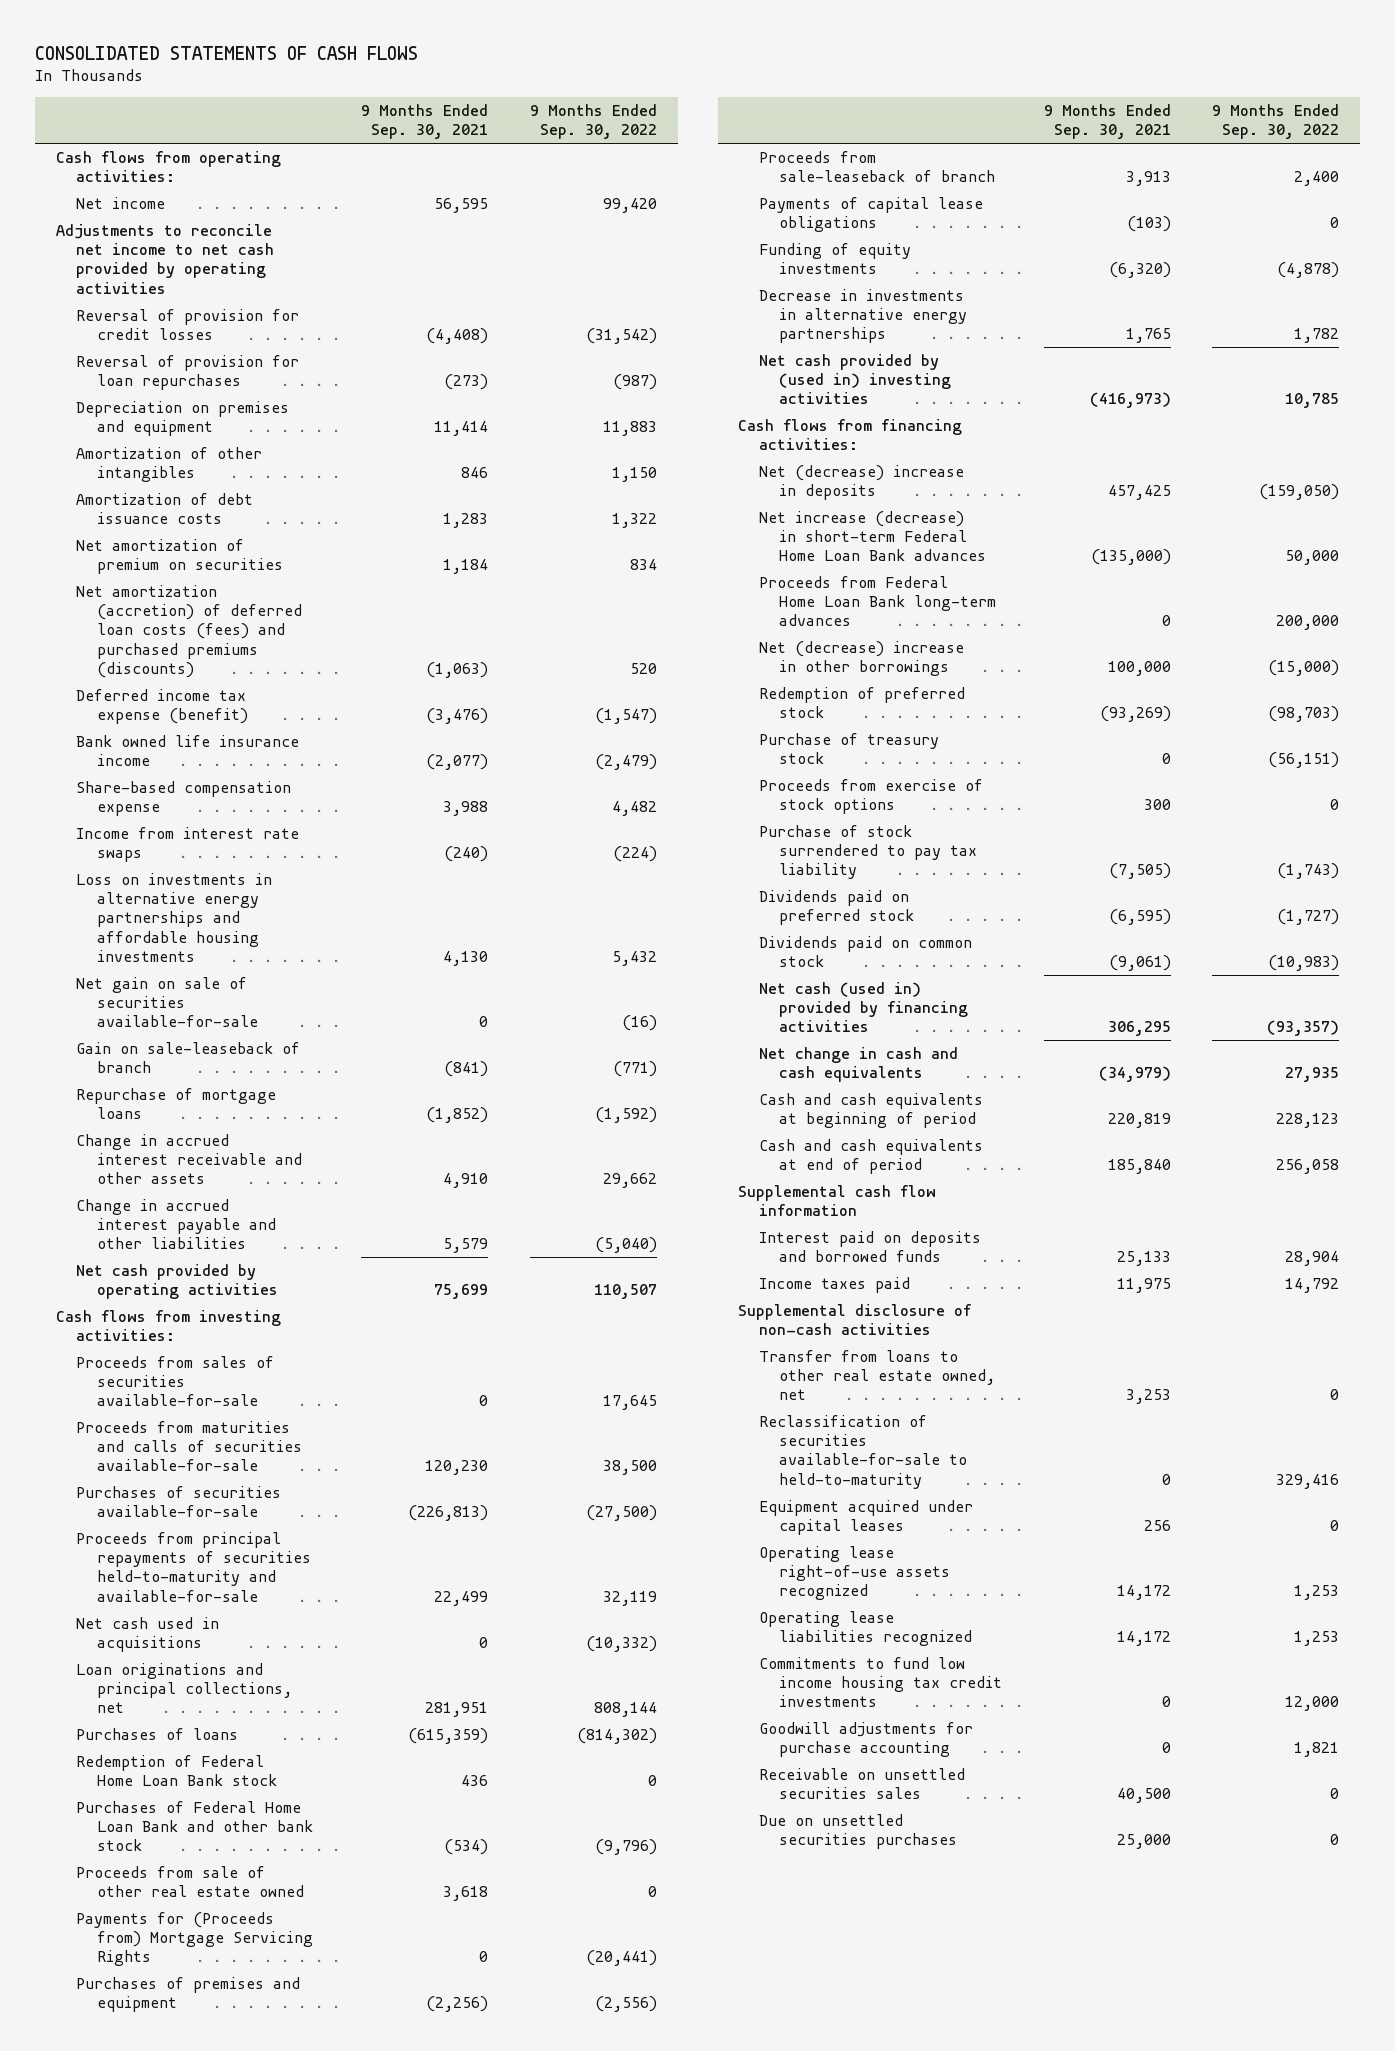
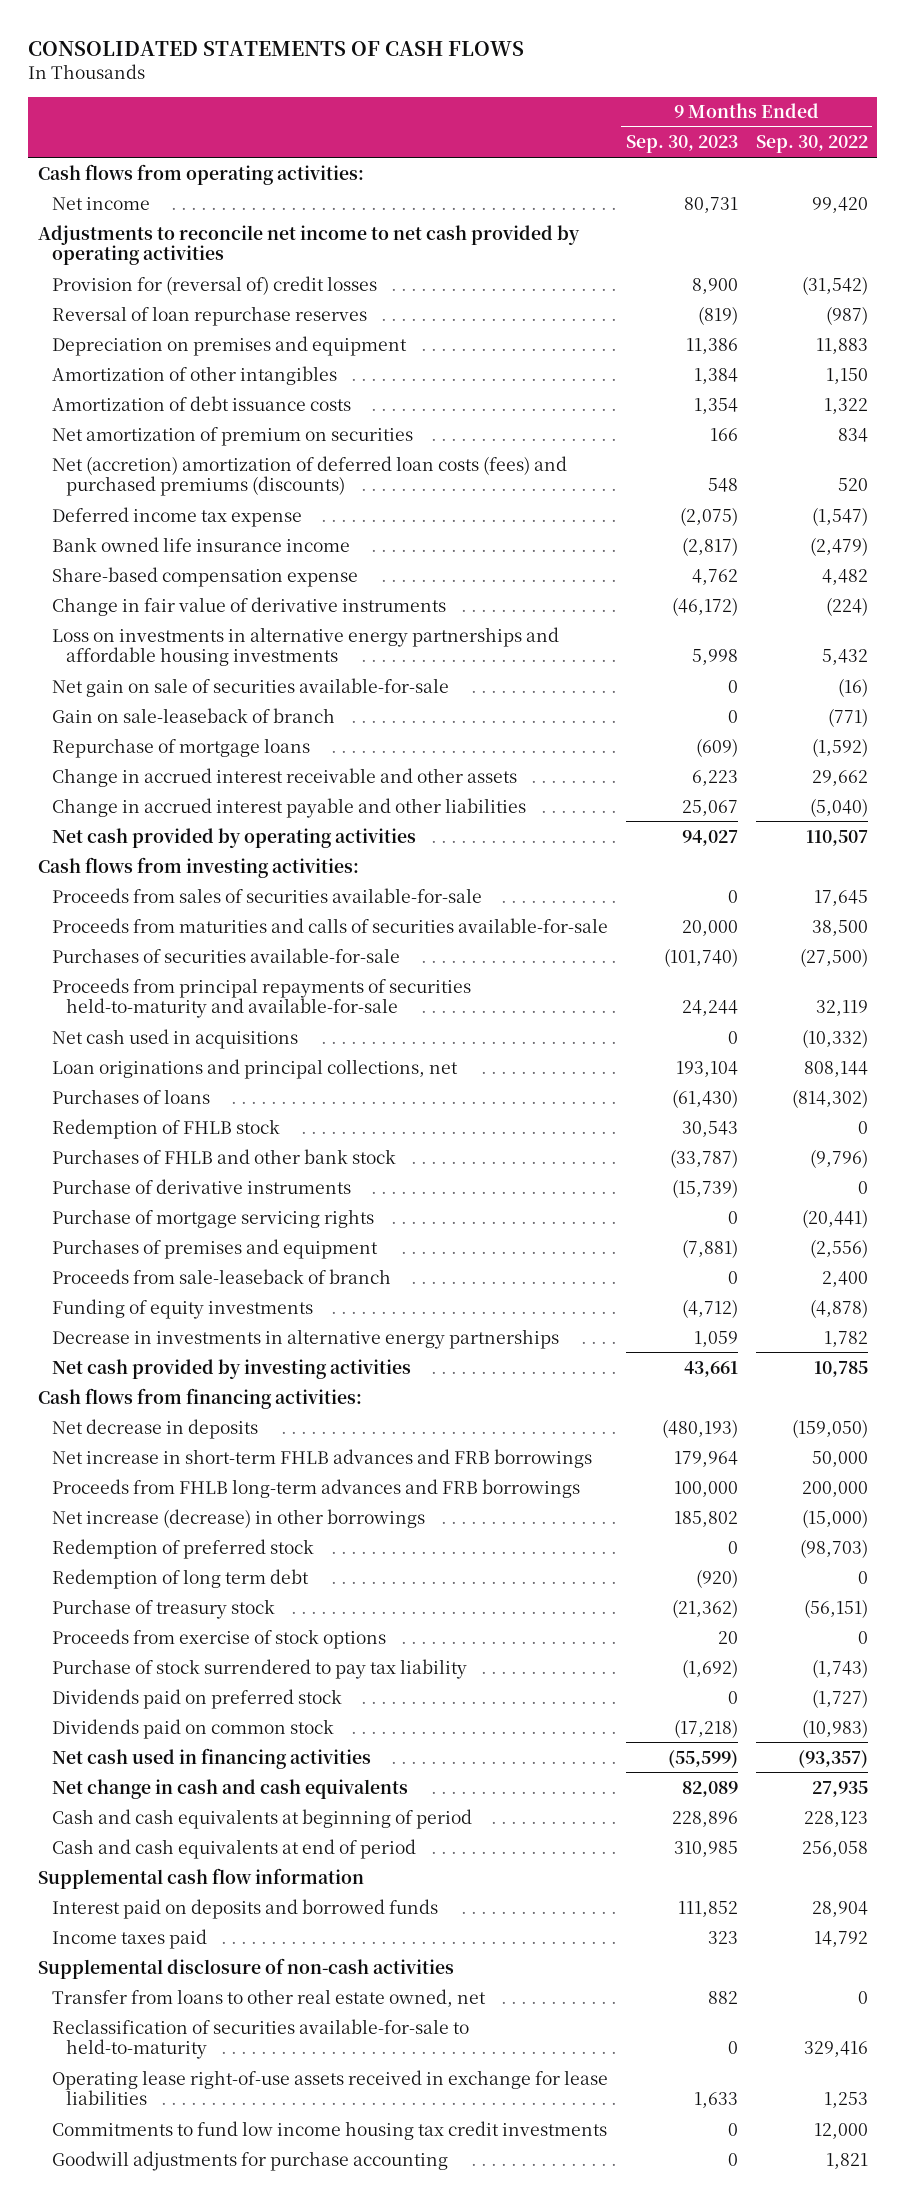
- | 9 Months Ended Sep. 30, 2021 | 9 Months Ended Sep. 30, 2022
+ | 9 Months Ended Sep. 30, 2023 | 9 Months Ended Sep. 30, 2022
- Reversal of provision for credit losses | (4,408) | (31,542)
- Reversal of provision for loan repurchases | (273) | (987)
+ Provision for (reversal of) credit losses | 8,900 | (31,542)
+ Reversal of loan repurchase reserves | (819) | (987)
- Net amortization (accretion) of deferred loan costs (fees) and purchased premiums (discounts) | (1,063) | 520
- Deferred income tax expense (benefit) | (3,476) | (1,547)
+ Net (accretion) amortization of deferred loan costs (fees) and purchased premiums (discounts) | 548 | 520
+ Deferred income tax expense | (2,075) | (1,547)
- Income from interest rate swaps | (240) | (224)
+ Change in fair value of derivative instruments | (46,172) | (224)
- Redemption of Federal Home Loan Bank stock | 436 | 0
- Purchases of Federal Home Loan Bank and other bank stock | (534) | (9,796)
- Proceeds from sale of other real estate owned | 3,618 | 0
- Payments for (Proceeds from) Mortgage Servicing Rights | 0 | (20,441)
+ Redemption of FHLB stock | 30,543 | 0
+ Purchases of FHLB and other bank stock | (33,787) | (9,796)
+ Purchase of derivative instruments | (15,739) | 0
+ Purchase of mortgage servicing rights | 0 | (20,441)
- Payments of capital lease obligations | (103) | 0
- Net cash provided by (used in) investing activities | (416,973) | 10,785
+ Net cash provided by investing activities | 43,661 | 10,785
- Net (decrease) increase in deposits | 457,425 | (159,050)
- Net increase (decrease) in short-term Federal Home Loan Bank advances | (135,000) | 50,000
- Proceeds from Federal Home Loan Bank long-term advances | 0 | 200,000
- Net (decrease) increase in other borrowings | 100,000 | (15,000)
+ Net decrease in deposits | (480,193) | (159,050)
+ Net increase in short-term FHLB advances and FRB borrowings | 179,964 | 50,000
+ Proceeds from FHLB long-term advances and FRB borrowings | 100,000 | 200,000
+ Net increase (decrease) in other borrowings | 185,802 | (15,000)
+ Redemption of long term debt | (920) | 0
- Net cash (used in) provided by financing activities | 306,295 | (93,357)
+ Net cash used in financing activities | (55,599) | (93,357)
- Equipment acquired under capital leases | 256 | 0
- Operating lease right-of-use assets recognized | 14,172 | 1,253
- Operating lease liabilities recognized | 14,172 | 1,253
+ Operating lease right-of-use assets received in exchange for lease liabilities | 1,633 | 1,253
- Receivable on unsettled securities sales | 40,500 | 0
- Due on unsettled securities purchases | 25,000 | 0

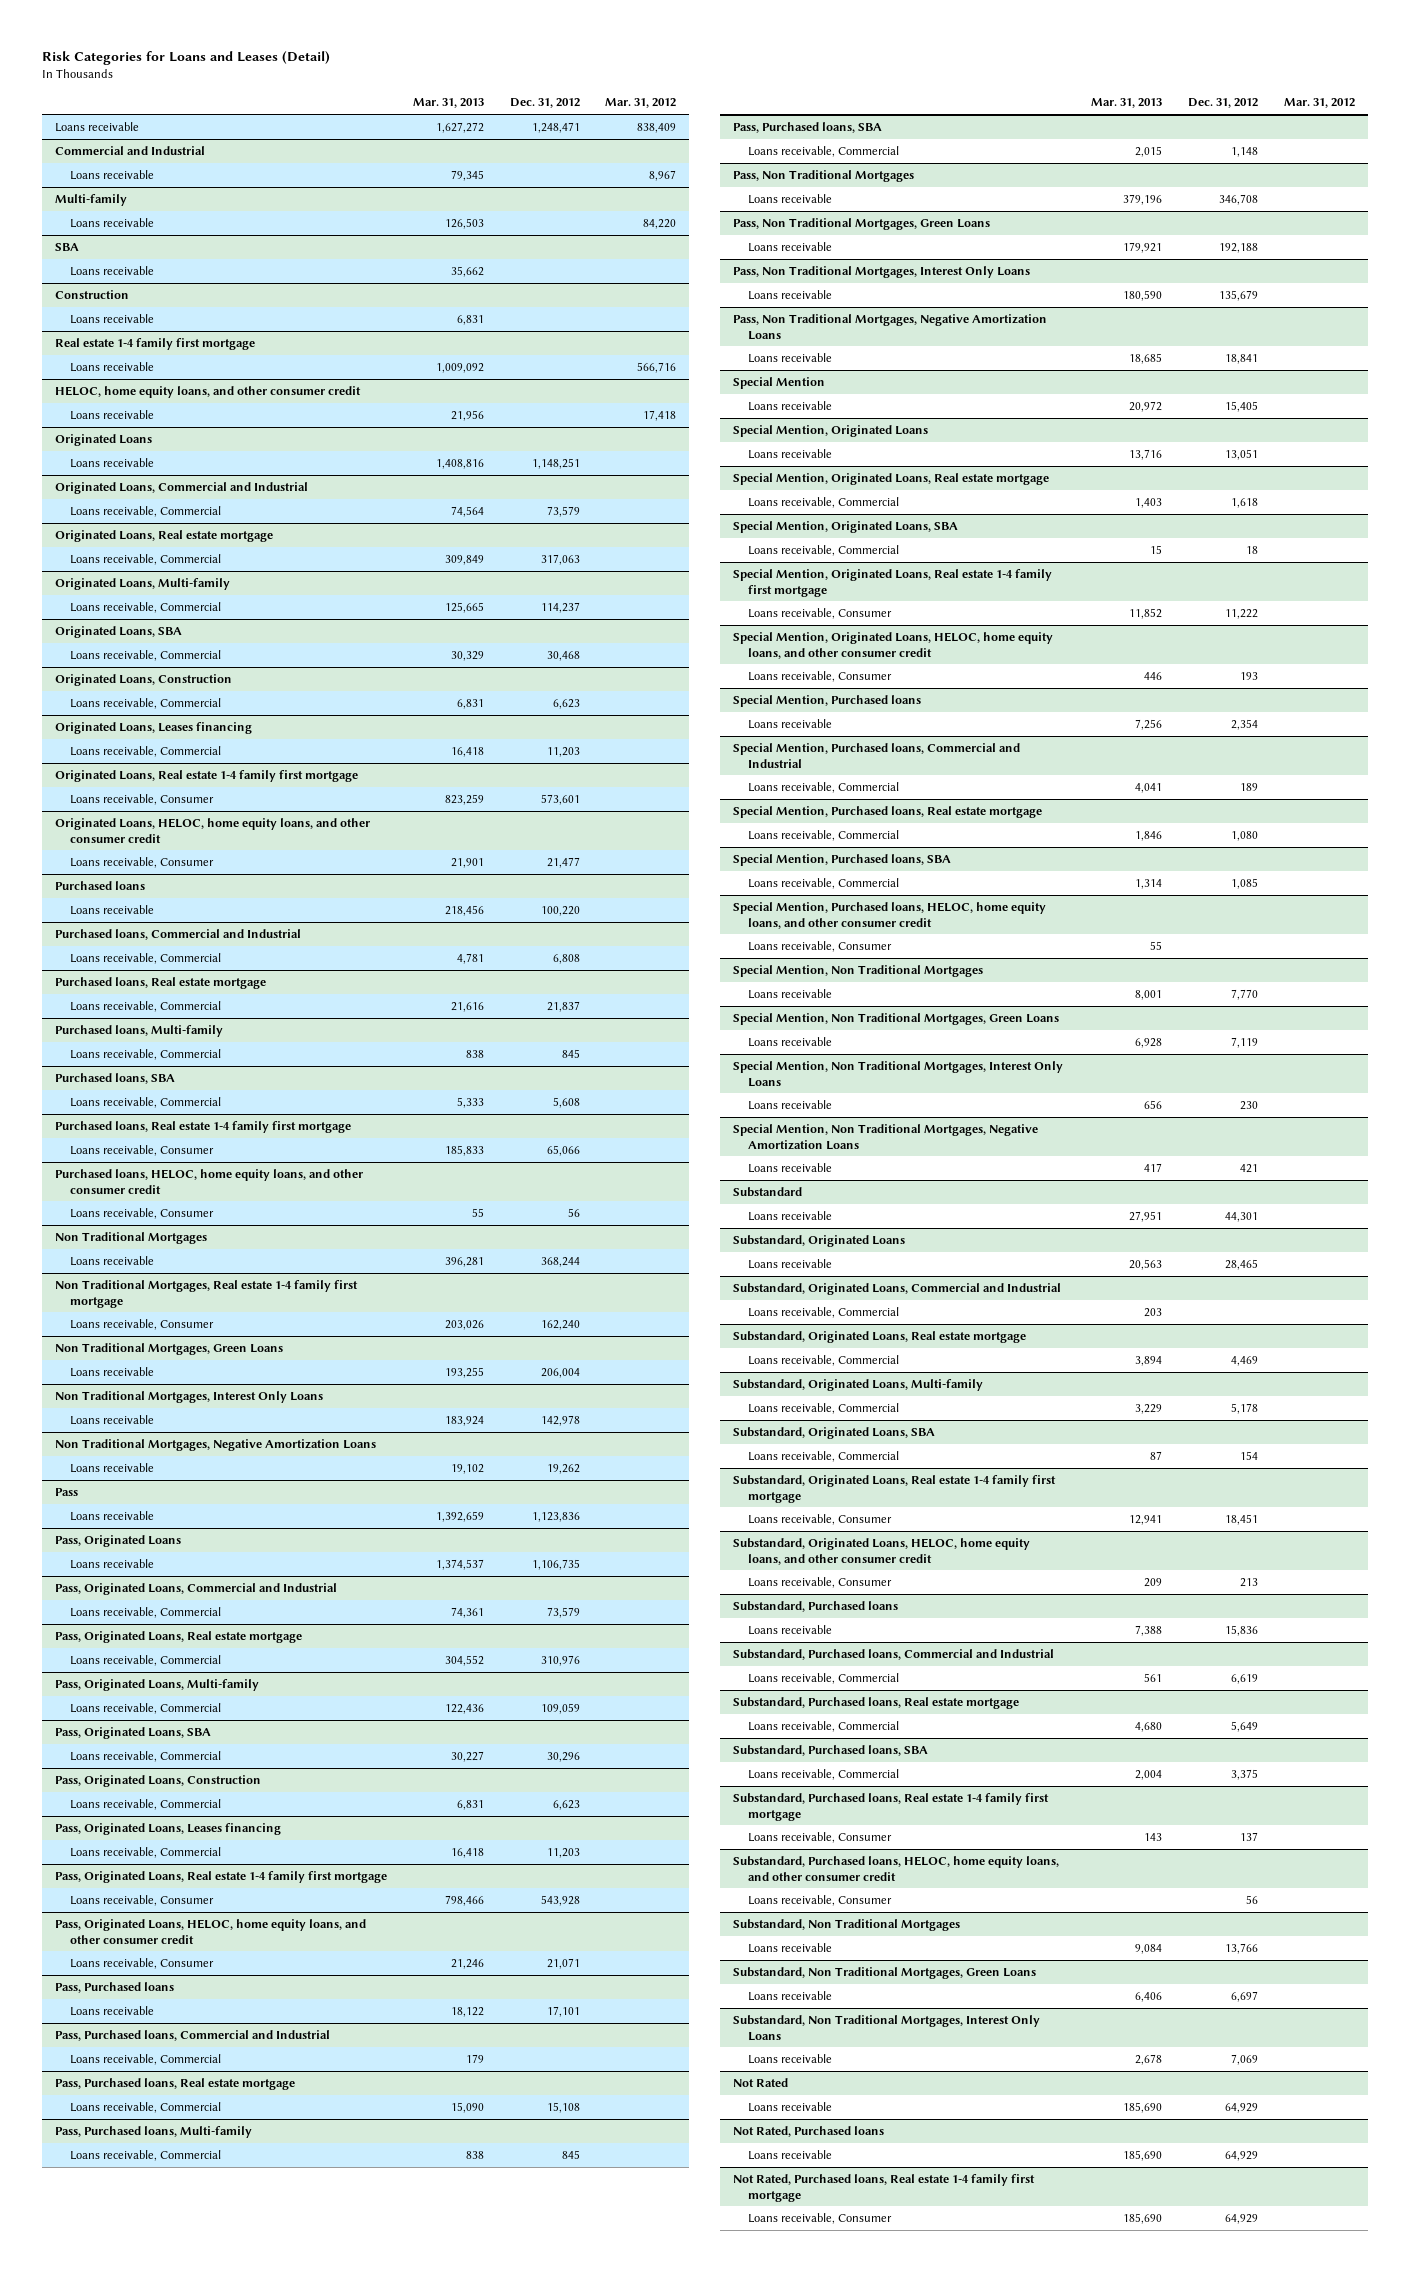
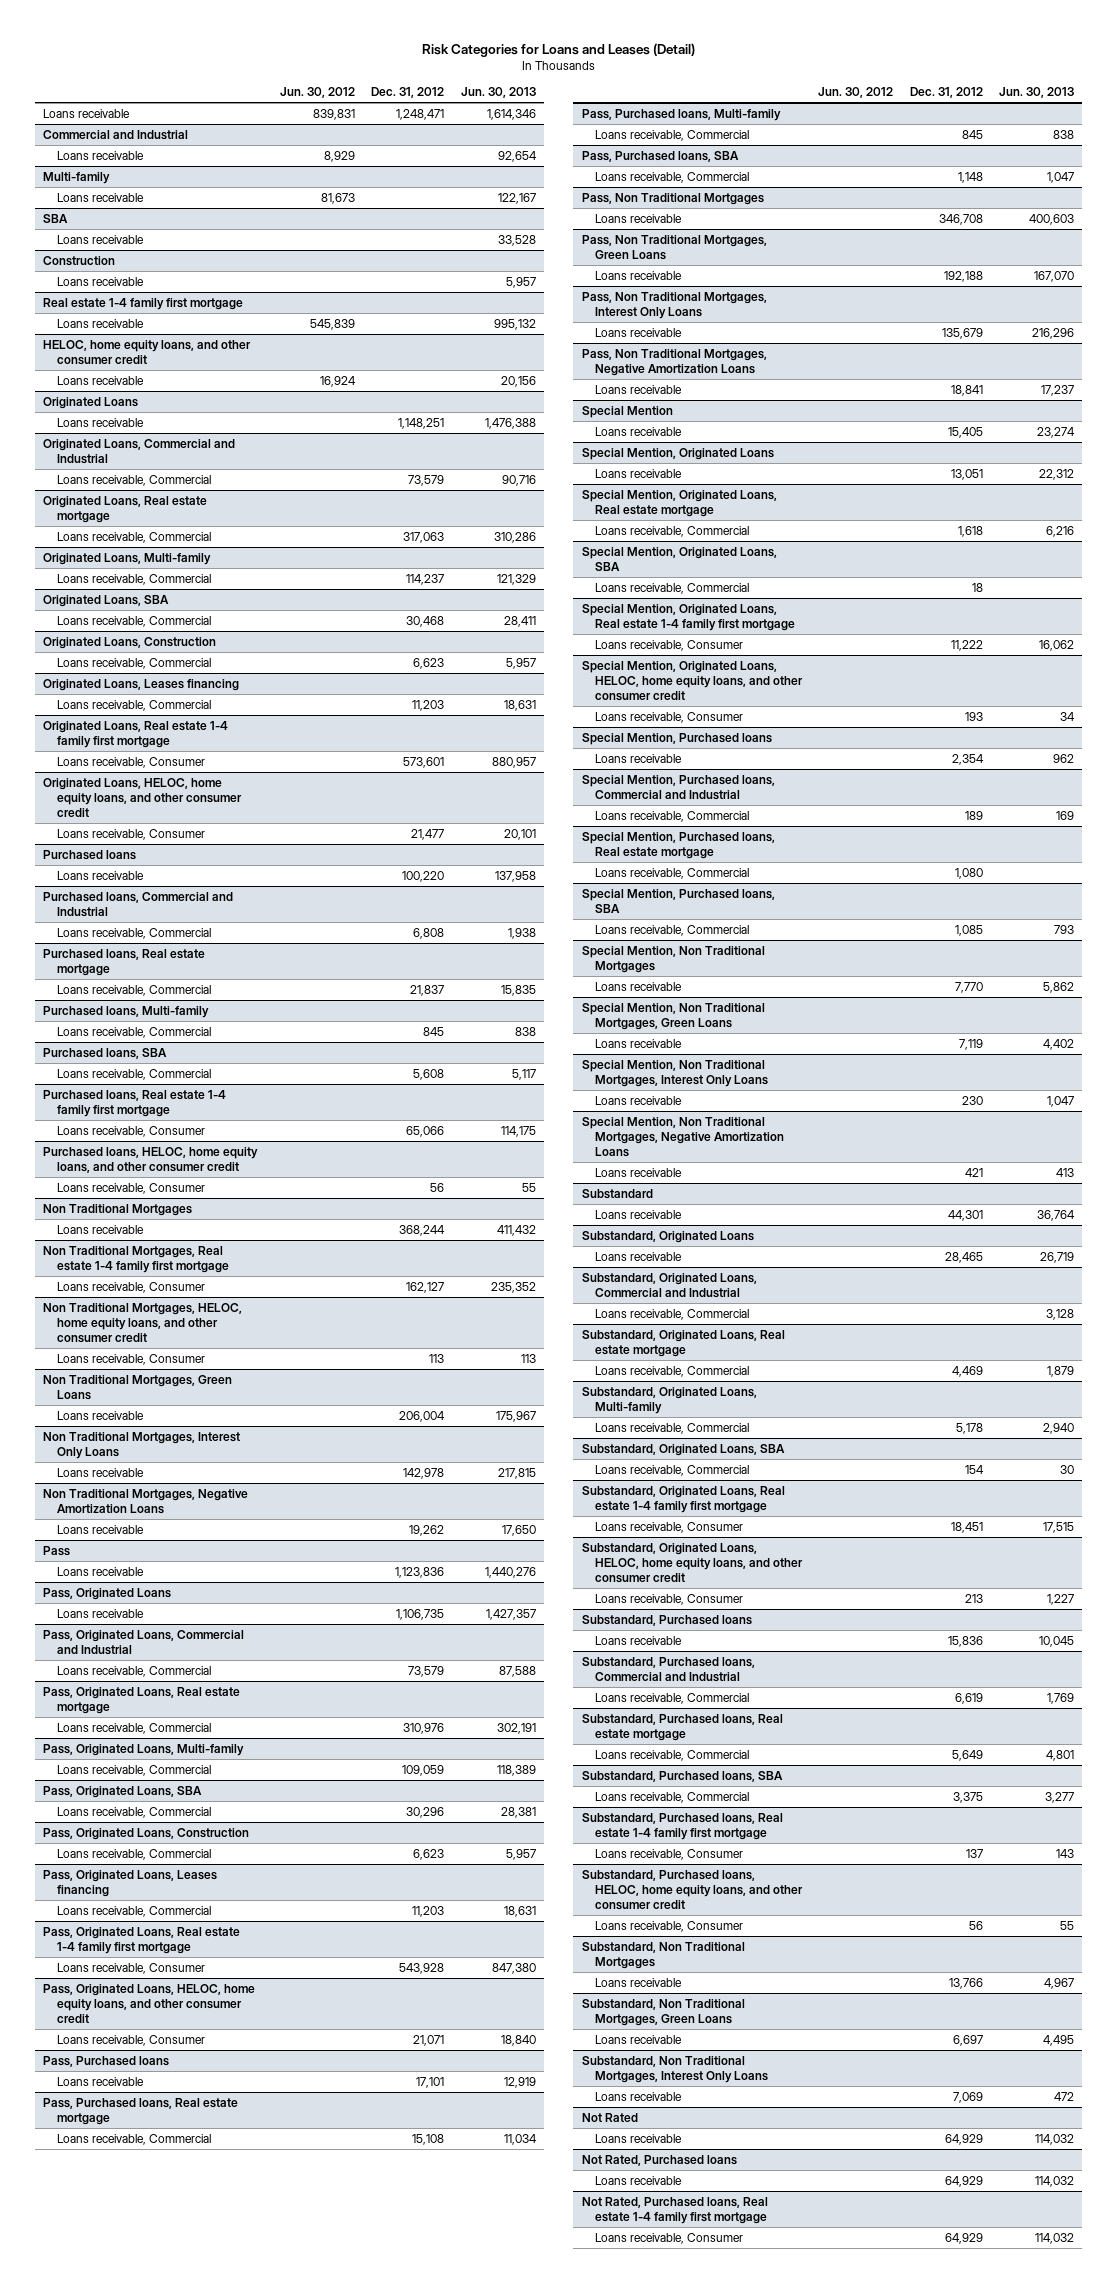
- | Mar. 31, 2013 | Dec. 31, 2012 | Mar. 31, 2012
+ | Jun. 30, 2012 | Dec. 31, 2012 | Jun. 30, 2013
@ Non Traditional Mortgages, Real estate 1-4 family first mortgage
- Loans receivable, Consumer | 203,026 | 162,240 |
+ Loans receivable, Consumer | | 162,127 | 235,352
+ Non Traditional Mortgages, HELOC, home equity loans, and other consumer credit
+ Loans receivable, Consumer | | 113 | 113
- Pass, Purchased loans, Commercial and Industrial
- Loans receivable, Commercial | 179 | |
- Special Mention, Purchased loans, HELOC, home equity loans, and other consumer credit
- Loans receivable, Consumer | 55 | |

